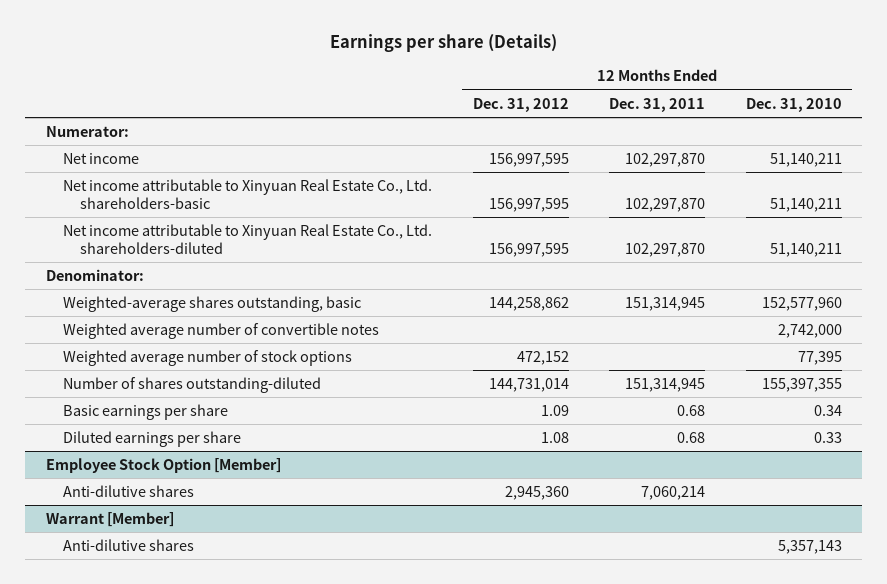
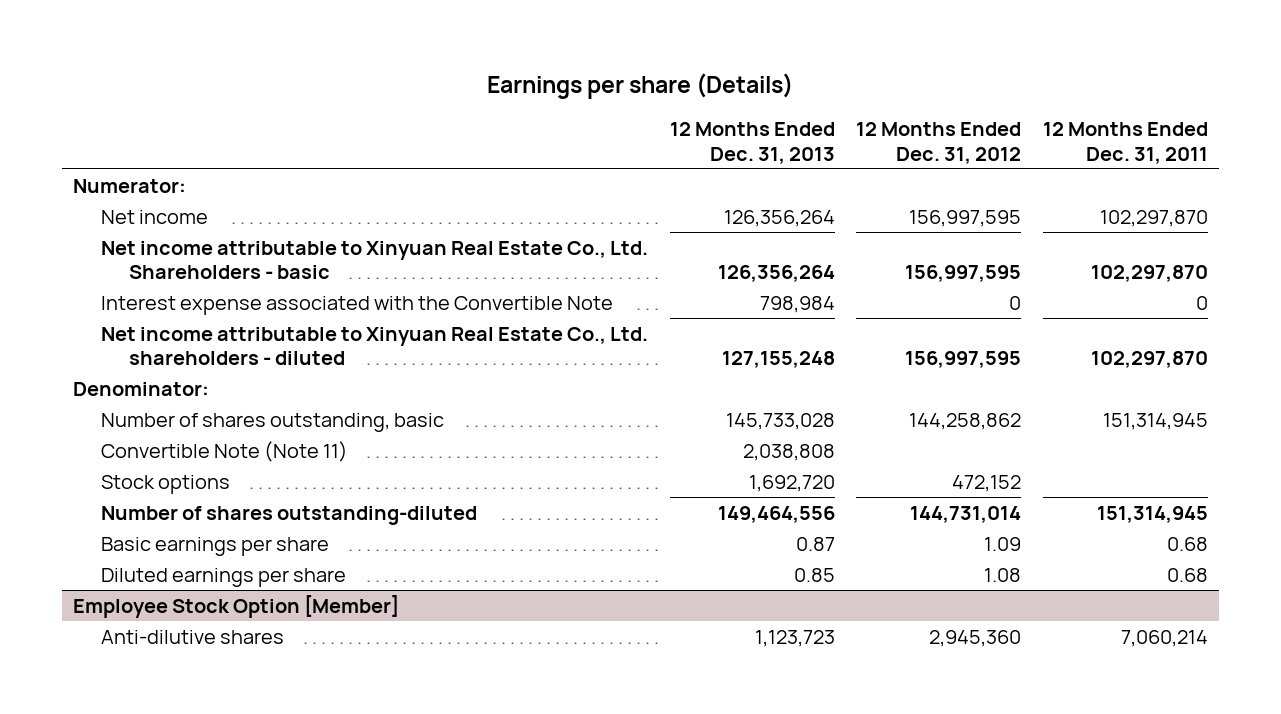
- | 12 Months Ended Dec. 31, 2012 | 12 Months Ended Dec. 31, 2011 | 12 Months Ended Dec. 31, 2010
+ | 12 Months Ended Dec. 31, 2013 | 12 Months Ended Dec. 31, 2012 | 12 Months Ended Dec. 31, 2011
- Net income attributable to Xinyuan Real Estate Co., Ltd. shareholders-basic | 156,997,595 | 102,297,870 | 51,140,211
- Net income attributable to Xinyuan Real Estate Co., Ltd. shareholders-diluted | 156,997,595 | 102,297,870 | 51,140,211
+ Net income attributable to Xinyuan Real Estate Co., Ltd. Shareholders - basic | 126,356,264 | 156,997,595 | 102,297,870
+ Interest expense associated with the Convertible Note | 798,984 | 0 | 0
+ Net income attributable to Xinyuan Real Estate Co., Ltd. shareholders - diluted | 127,155,248 | 156,997,595 | 102,297,870
- Weighted-average shares outstanding, basic | 144,258,862 | 151,314,945 | 152,577,960
- Weighted average number of convertible notes | | | 2,742,000
- Weighted average number of stock options | 472,152 | | 77,395
+ Number of shares outstanding, basic | 145,733,028 | 144,258,862 | 151,314,945
+ Convertible Note (Note 11) | 2,038,808 | |
+ Stock options | 1,692,720 | 472,152 |
- Warrant [Member]
- Anti-dilutive shares | | | 5,357,143

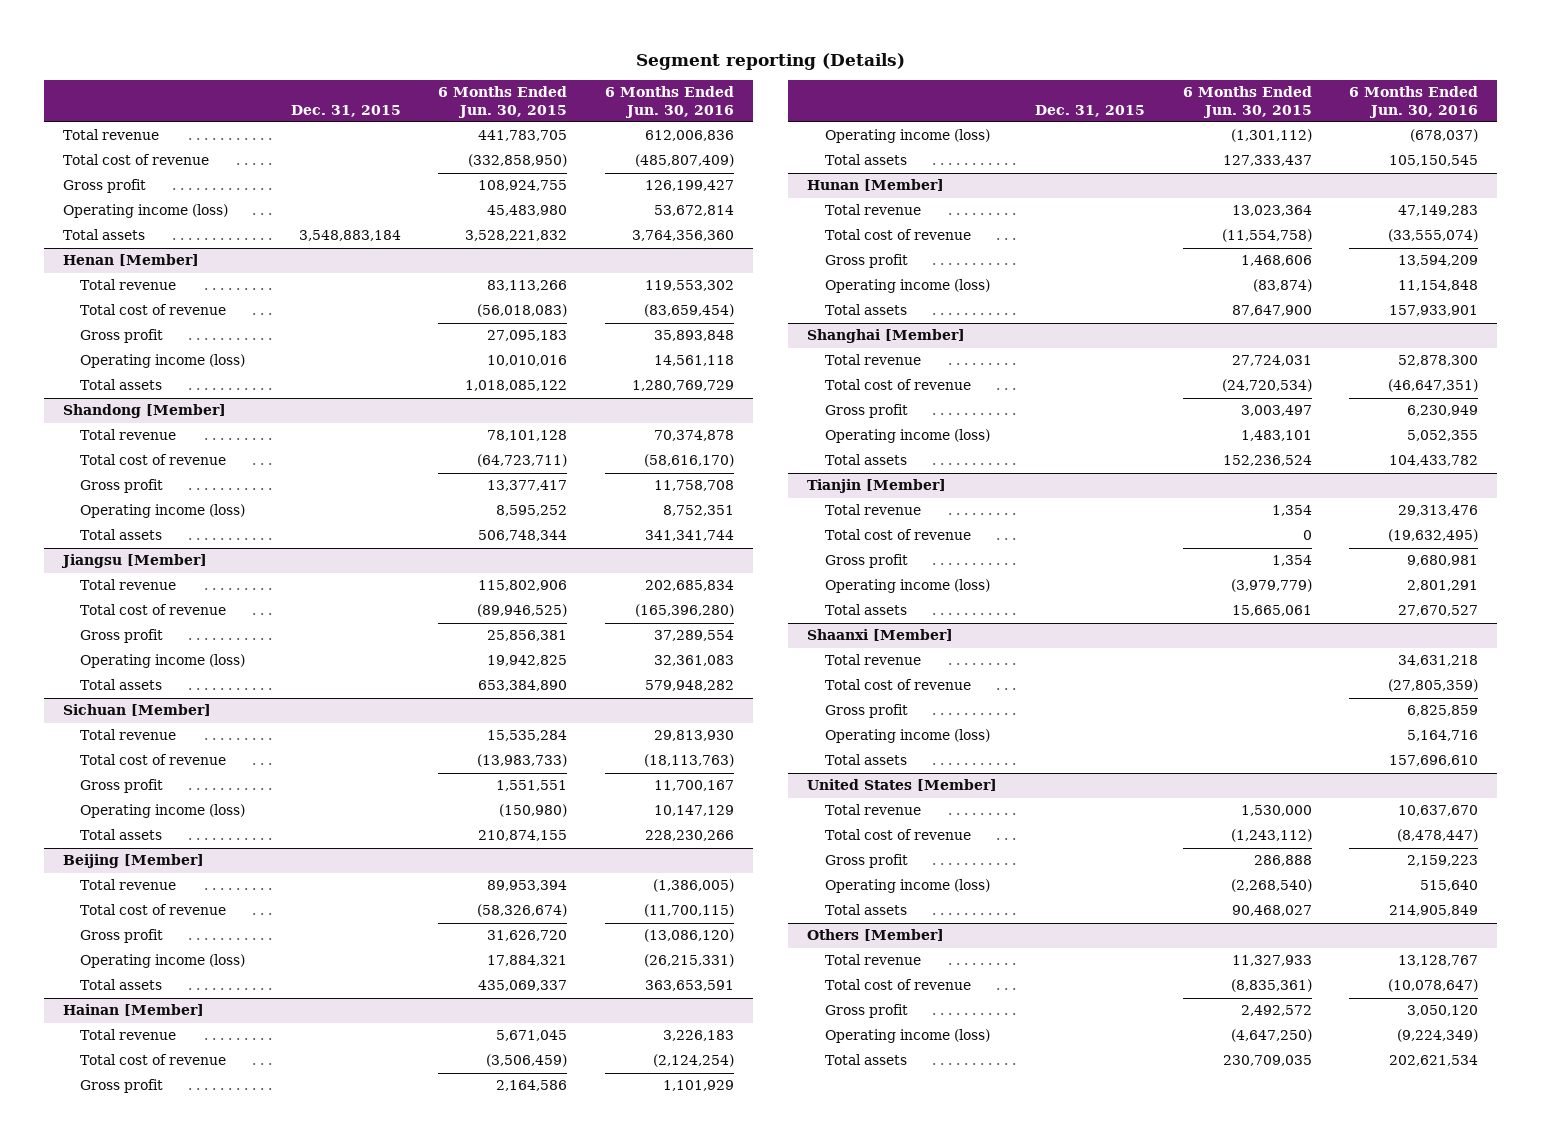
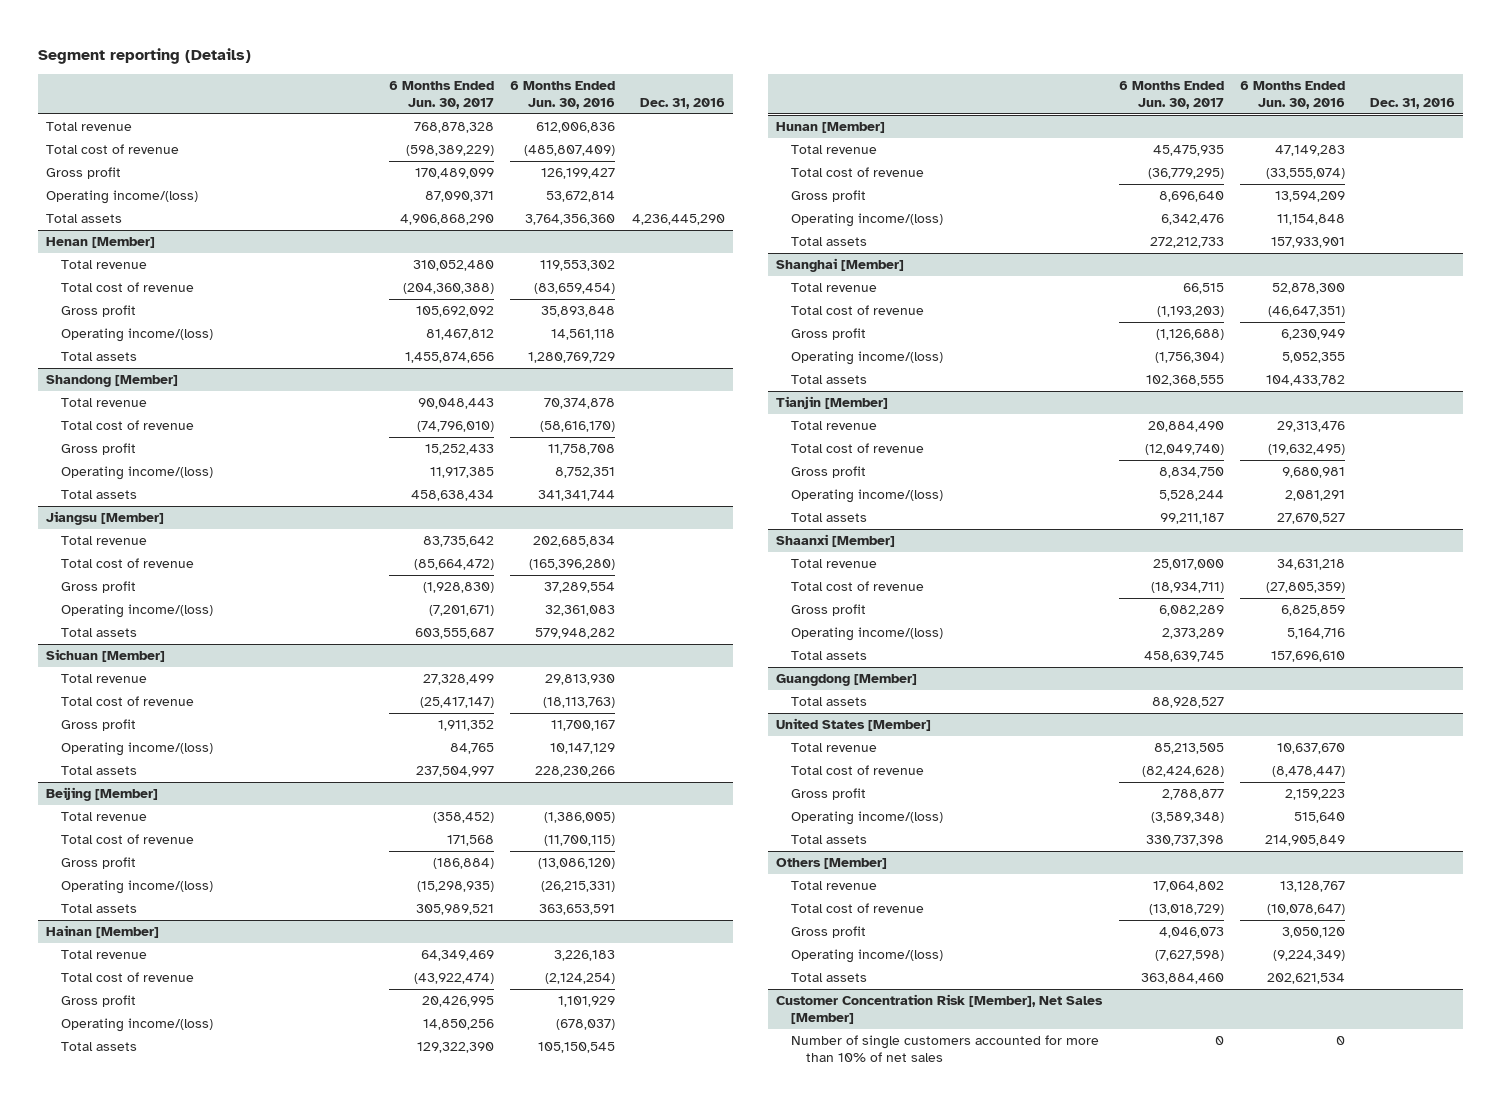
- | Dec. 31, 2015 | 6 Months Ended Jun. 30, 2015 | 6 Months Ended Jun. 30, 2016
+ | 6 Months Ended Jun. 30, 2017 | 6 Months Ended Jun. 30, 2016 | Dec. 31, 2016
- Operating income (loss) | | 45,483,980 | 53,672,814
+ Operating income/(loss) | 87,090,371 | 53,672,814 |
@ Henan [Member]
- Operating income (loss) | | 10,010,016 | 14,561,118
+ Operating income/(loss) | 81,467,812 | 14,561,118 |
@ Shandong [Member]
- Operating income (loss) | | 8,595,252 | 8,752,351
+ Operating income/(loss) | 11,917,385 | 8,752,351 |
@ Jiangsu [Member]
- Operating income (loss) | | 19,942,825 | 32,361,083
+ Operating income/(loss) | (7,201,671) | 32,361,083 |
@ Sichuan [Member]
- Operating income (loss) | | (150,980) | 10,147,129
+ Operating income/(loss) | 84,765 | 10,147,129 |
@ Beijing [Member]
- Operating income (loss) | | 17,884,321 | (26,215,331)
+ Operating income/(loss) | (15,298,935) | (26,215,331) |
@ Hainan [Member]
- Operating income (loss) | | (1,301,112) | (678,037)
+ Operating income/(loss) | 14,850,256 | (678,037) |
@ Hunan [Member]
- Operating income (loss) | | (83,874) | 11,154,848
+ Operating income/(loss) | 6,342,476 | 11,154,848 |
@ Shanghai [Member]
- Operating income (loss) | | 1,483,101 | 5,052,355
+ Operating income/(loss) | (1,756,304) | 5,052,355 |
@ Tianjin [Member]
- Operating income (loss) | | (3,979,779) | 2,801,291
+ Operating income/(loss) | 5,528,244 | 2,081,291 |
@ Shaanxi [Member]
- Operating income (loss) | | | 5,164,716
+ Operating income/(loss) | 2,373,289 | 5,164,716 |
+ Guangdong [Member]
+ Total assets | 88,928,527 | |
@ United States [Member]
- Operating income (loss) | | (2,268,540) | 515,640
+ Operating income/(loss) | (3,589,348) | 515,640 |
@ Others [Member]
- Operating income (loss) | | (4,647,250) | (9,224,349)
+ Operating income/(loss) | (7,627,598) | (9,224,349) |
+ Customer Concentration Risk [Member], Net Sales [Member]
+ Number of single customers accounted for more than 10% of net sales | 0 | 0 |

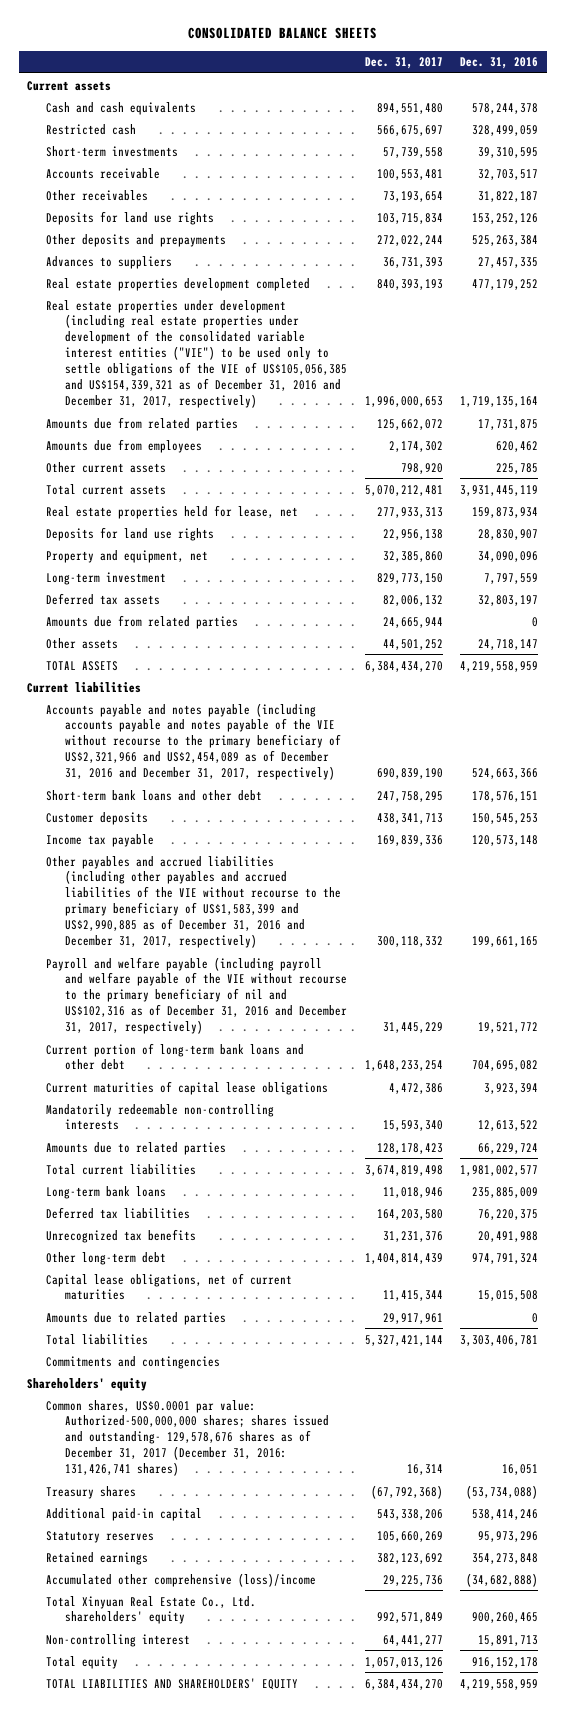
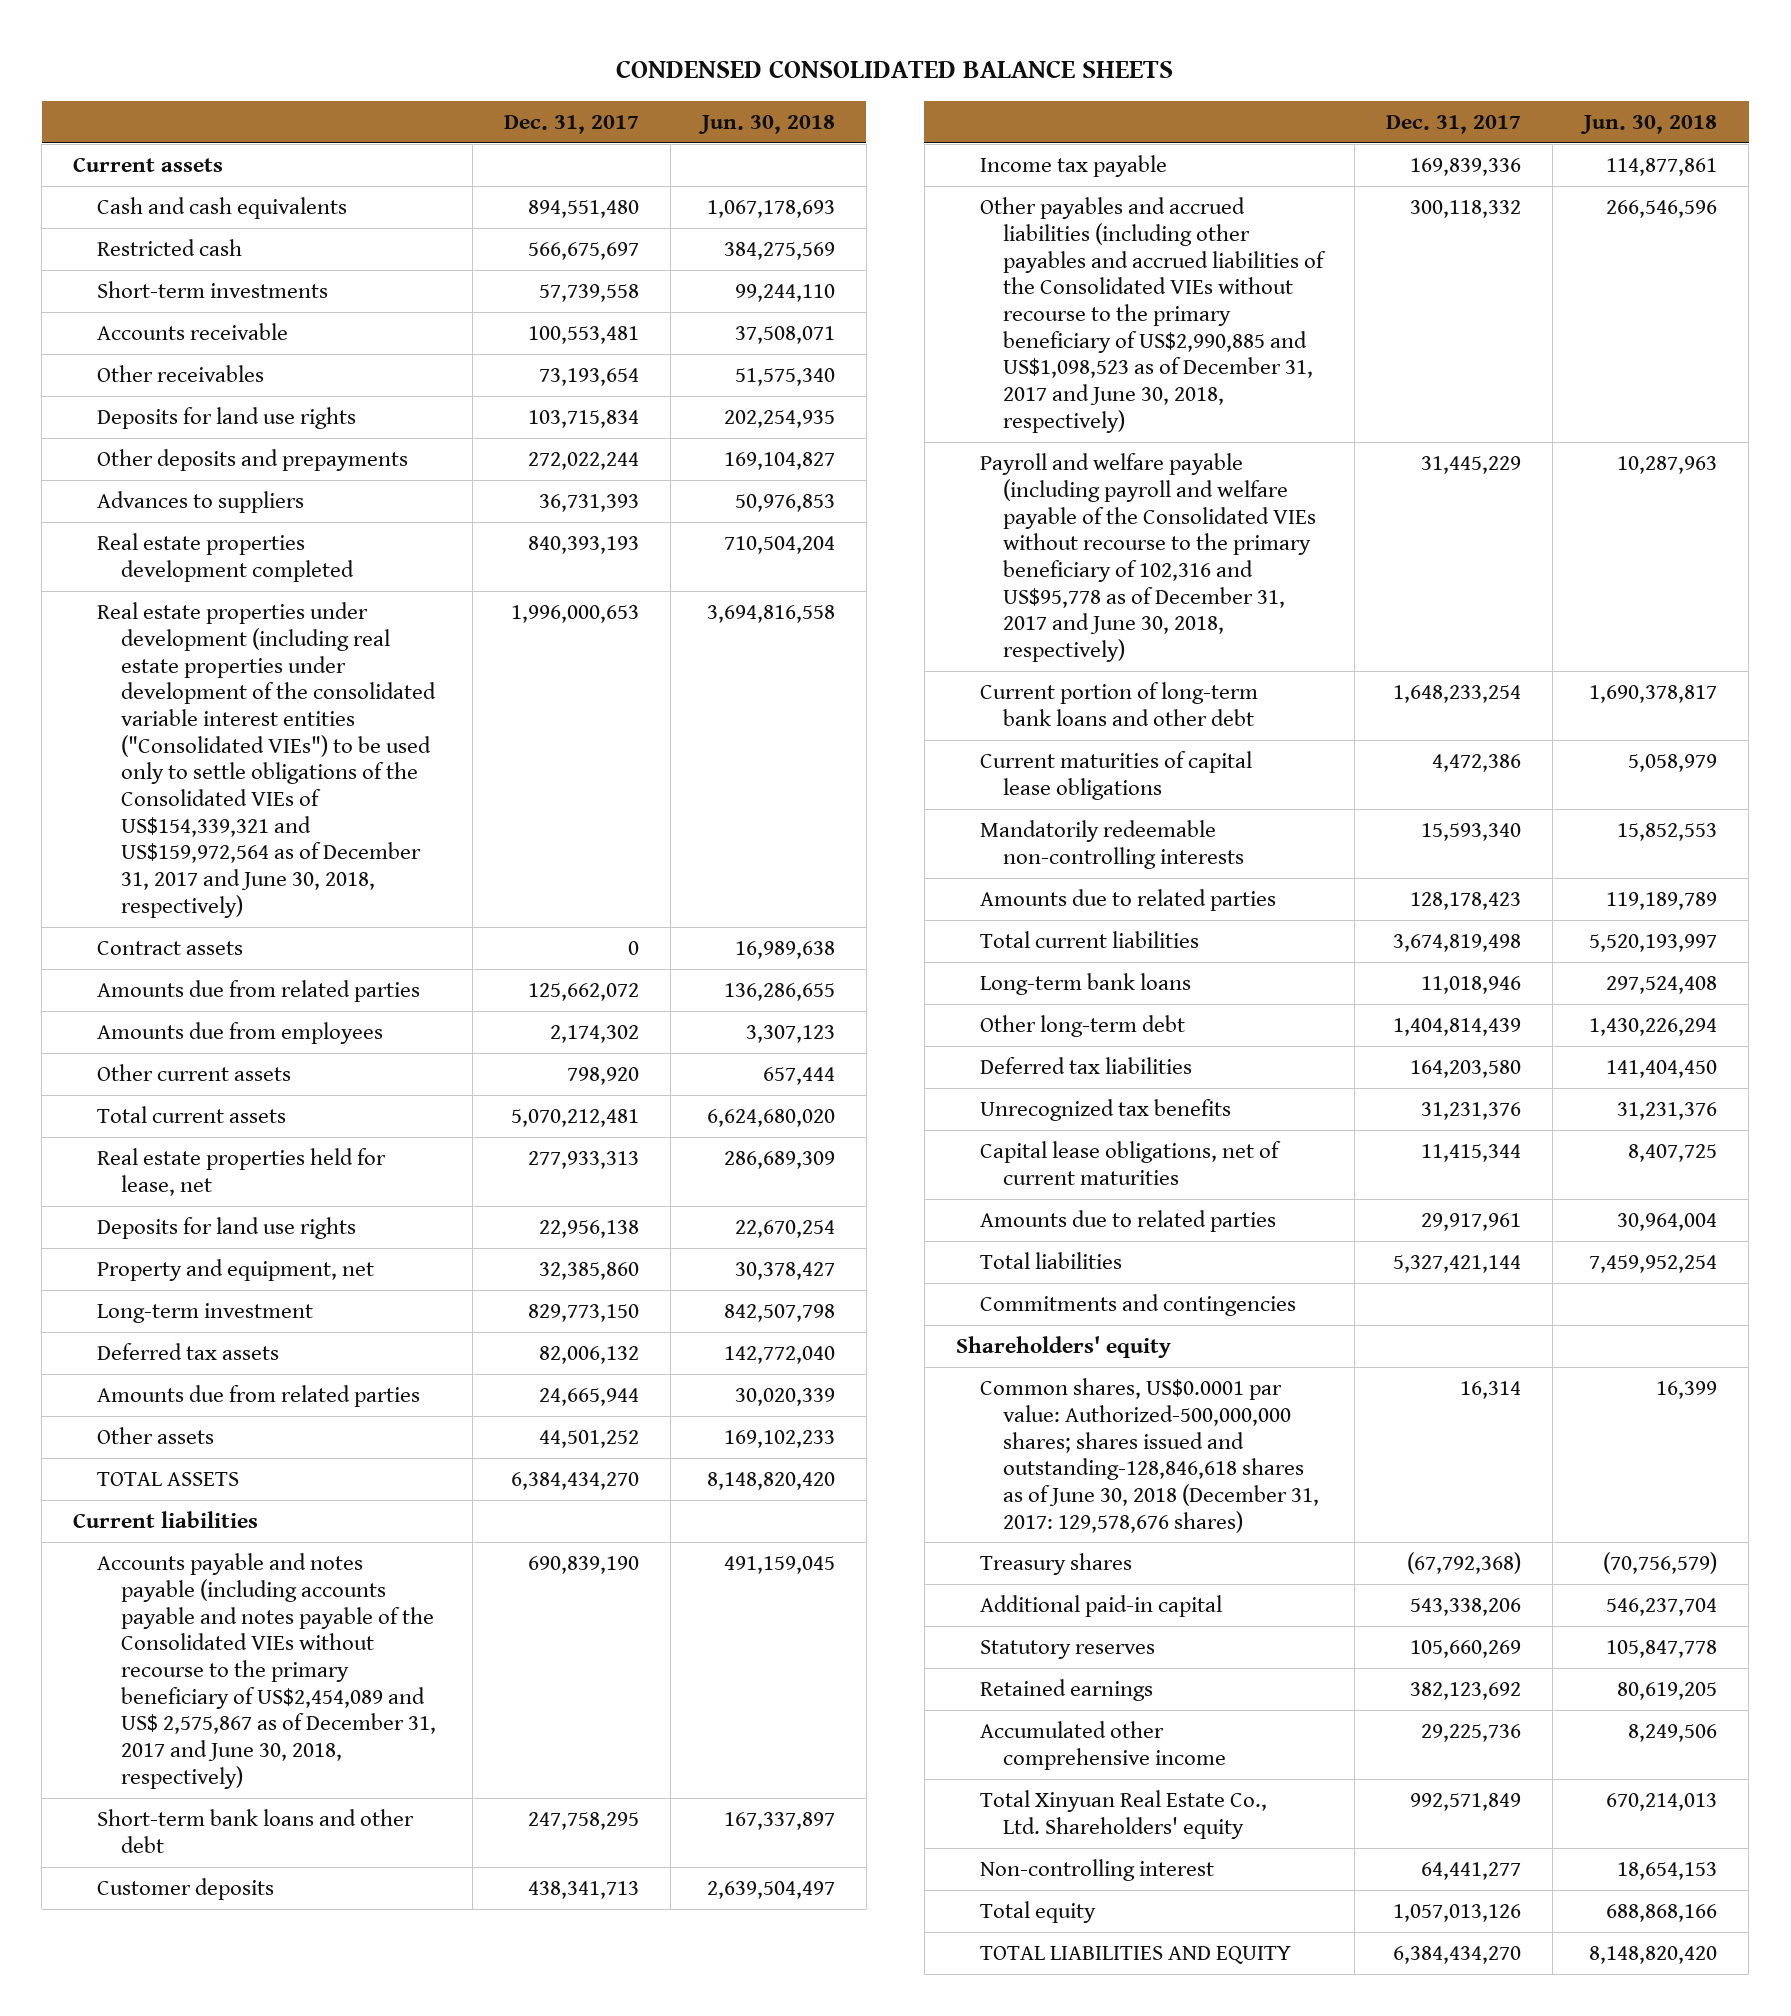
- CONSOLIDATED BALANCE SHEETS
+ CONDENSED CONSOLIDATED BALANCE SHEETS
- | Dec. 31, 2017 | Dec. 31, 2016
+ | Dec. 31, 2017 | Jun. 30, 2018
- Real estate properties under development (including real estate properties under development of the consolidated variable interest entities ("VIE") to be used only to settle obligations of the VIE of US$105,056,385 and US$154,339,321 as of December 31, 2016 and December 31, 2017, respectively) | 1,996,000,653 | 1,719,135,164
+ Real estate properties under development (including real estate properties under development of the consolidated variable interest entities ("Consolidated VIEs") to be used only to settle obligations of the Consolidated VIEs of US$154,339,321 and US$159,972,564 as of December 31, 2017 and June 30, 2018, respectively) | 1,996,000,653 | 3,694,816,558
+ Contract assets | 0 | 16,989,638
- Accounts payable and notes payable (including accounts payable and notes payable of the VIE without recourse to the primary beneficiary of US$2,321,966 and US$2,454,089 as of December 31, 2016 and December 31, 2017, respectively) | 690,839,190 | 524,663,366
+ Accounts payable and notes payable (including accounts payable and notes payable of the Consolidated VIEs without recourse to the primary beneficiary of US$2,454,089 and US$ 2,575,867 as of December 31, 2017 and June 30, 2018, respectively) | 690,839,190 | 491,159,045
- Other payables and accrued liabilities (including other payables and accrued liabilities of the VIE without recourse to the primary beneficiary of US$1,583,399 and US$2,990,885 as of December 31, 2016 and December 31, 2017, respectively) | 300,118,332 | 199,661,165
- Payroll and welfare payable (including payroll and welfare payable of the VIE without recourse to the primary beneficiary of nil and US$102,316 as of December 31, 2016 and December 31, 2017, respectively) | 31,445,229 | 19,521,772
+ Other payables and accrued liabilities (including other payables and accrued liabilities of the Consolidated VIEs without recourse to the primary beneficiary of US$2,990,885 and US$1,098,523 as of December 31, 2017 and June 30, 2018, respectively) | 300,118,332 | 266,546,596
+ Payroll and welfare payable (including payroll and welfare payable of the Consolidated VIEs without recourse to the primary beneficiary of 102,316 and US$95,778 as of December 31, 2017 and June 30, 2018, respectively) | 31,445,229 | 10,287,963
moved up: Other long-term debt | 1,404,814,439 | 1,430,226,294
- Common shares, US$0.0001 par value: Authorized-500,000,000 shares; shares issued and outstanding- 129,578,676 shares as of December 31, 2017 (December 31, 2016: 131,426,741 shares) | 16,314 | 16,051
+ Common shares, US$0.0001 par value: Authorized-500,000,000 shares; shares issued and outstanding-128,846,618 shares as of June 30, 2018 (December 31, 2017: 129,578,676 shares) | 16,314 | 16,399
- Accumulated other comprehensive (loss)/income | 29,225,736 | (34,682,888)
- Total Xinyuan Real Estate Co., Ltd. shareholders' equity | 992,571,849 | 900,260,465
+ Accumulated other comprehensive income | 29,225,736 | 8,249,506
+ Total Xinyuan Real Estate Co., Ltd. Shareholders' equity | 992,571,849 | 670,214,013
- TOTAL LIABILITIES AND SHAREHOLDERS' EQUITY | 6,384,434,270 | 4,219,558,959
+ TOTAL LIABILITIES AND EQUITY | 6,384,434,270 | 8,148,820,420

